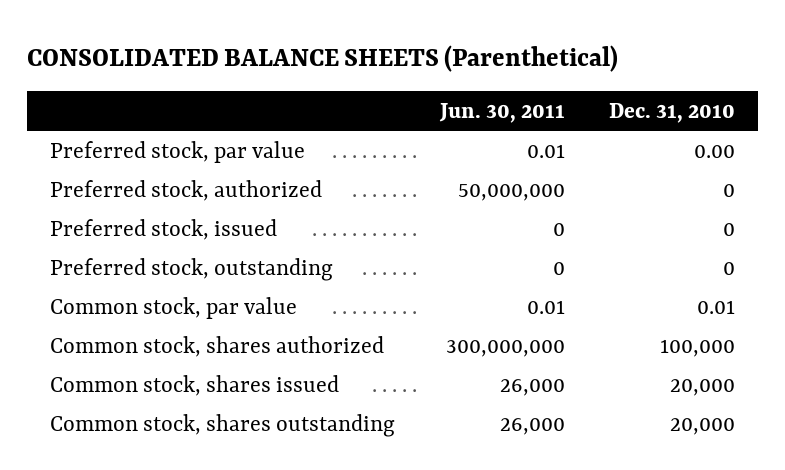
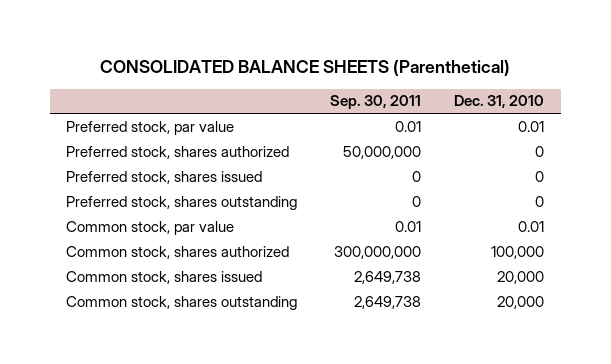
- | Jun. 30, 2011 | Dec. 31, 2010
+ | Sep. 30, 2011 | Dec. 31, 2010
- Preferred stock, par value | 0.01 | 0.00
- Preferred stock, authorized | 50,000,000 | 0
- Preferred stock, issued | 0 | 0
- Preferred stock, outstanding | 0 | 0
+ Preferred stock, par value | 0.01 | 0.01
+ Preferred stock, shares authorized | 50,000,000 | 0
+ Preferred stock, shares issued | 0 | 0
+ Preferred stock, shares outstanding | 0 | 0

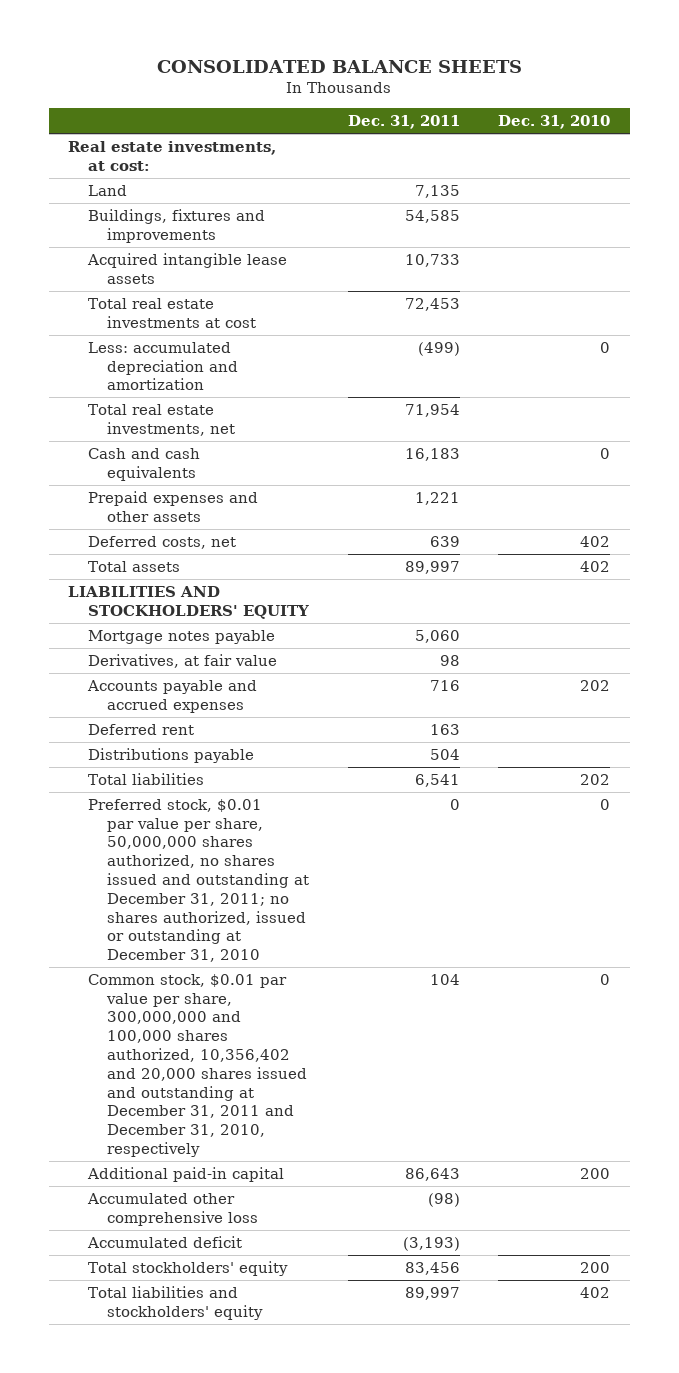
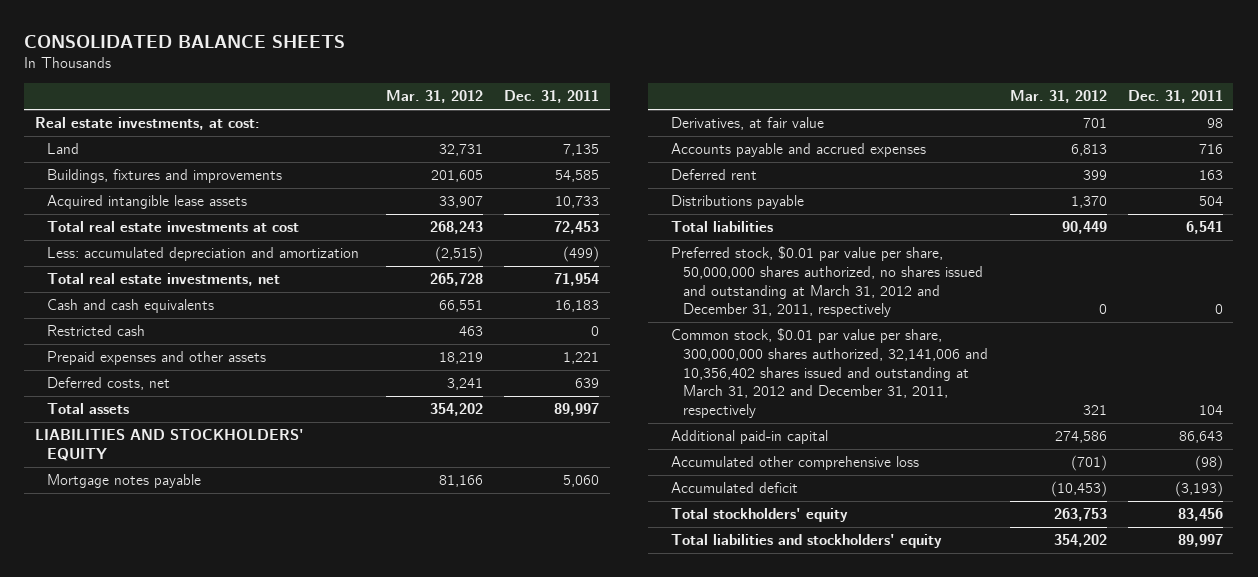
- | Dec. 31, 2011 | Dec. 31, 2010
+ | Mar. 31, 2012 | Dec. 31, 2011
+ Restricted cash | 463 | 0
- Preferred stock, $0.01 par value per share, 50,000,000 shares authorized, no shares issued and outstanding at December 31, 2011; no shares authorized, issued or outstanding at December 31, 2010 | 0 | 0
- Common stock, $0.01 par value per share, 300,000,000 and 100,000 shares authorized, 10,356,402 and 20,000 shares issued and outstanding at December 31, 2011 and December 31, 2010, respectively | 104 | 0
+ Preferred stock, $0.01 par value per share, 50,000,000 shares authorized, no shares issued and outstanding at March 31, 2012 and December 31, 2011, respectively | 0 | 0
+ Common stock, $0.01 par value per share, 300,000,000 shares authorized, 32,141,006 and 10,356,402 shares issued and outstanding at March 31, 2012 and December 31, 2011, respectively | 321 | 104

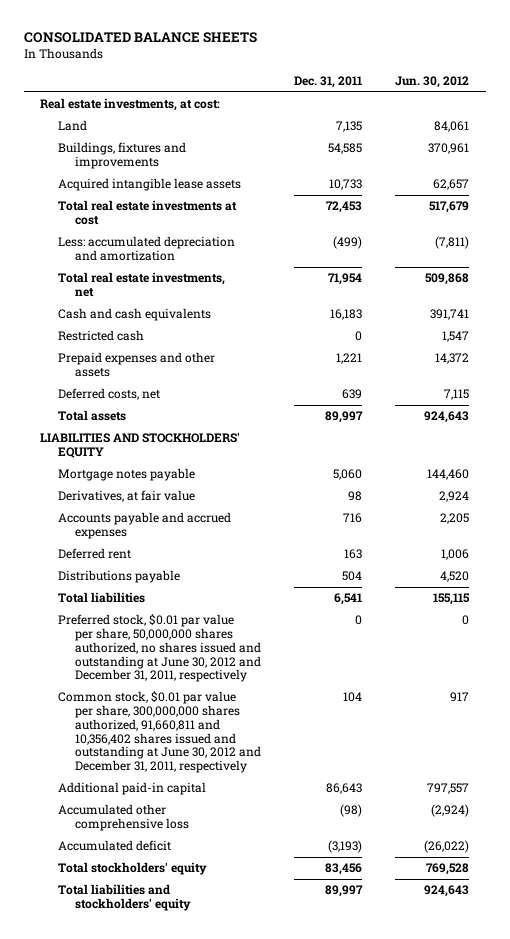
- | Mar. 31, 2012 | Dec. 31, 2011
+ | Dec. 31, 2011 | Jun. 30, 2012
- Preferred stock, $0.01 par value per share, 50,000,000 shares authorized, no shares issued and outstanding at March 31, 2012 and December 31, 2011, respectively | 0 | 0
- Common stock, $0.01 par value per share, 300,000,000 shares authorized, 32,141,006 and 10,356,402 shares issued and outstanding at March 31, 2012 and December 31, 2011, respectively | 321 | 104
+ Preferred stock, $0.01 par value per share, 50,000,000 shares authorized, no shares issued and outstanding at June 30, 2012 and December 31, 2011, respectively | 0 | 0
+ Common stock, $0.01 par value per share, 300,000,000 shares authorized, 91,660,811 and 10,356,402 shares issued and outstanding at June 30, 2012 and December 31, 2011, respectively | 104 | 917

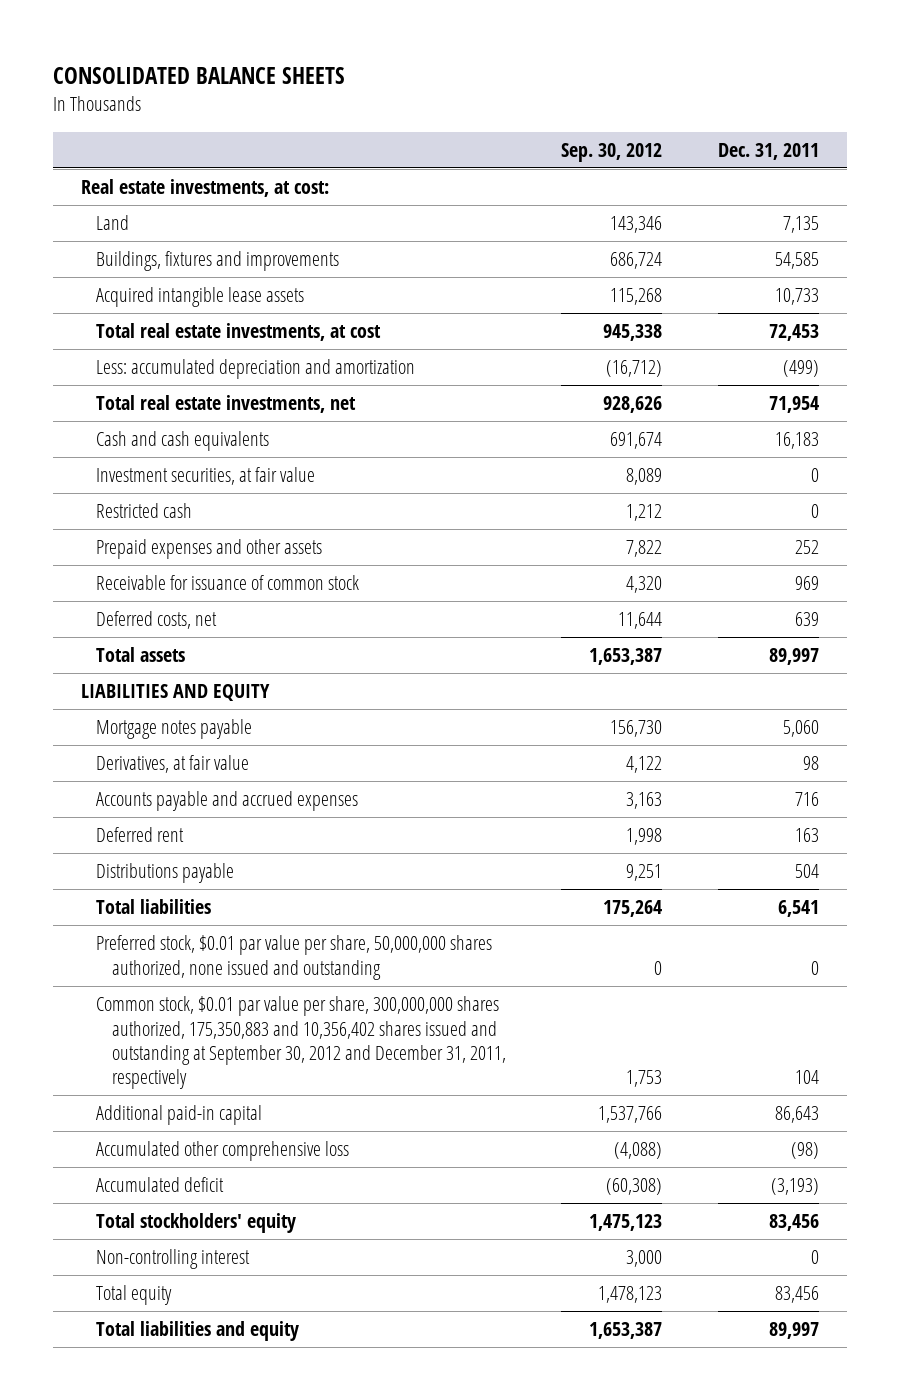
- | Dec. 31, 2011 | Jun. 30, 2012
+ | Sep. 30, 2012 | Dec. 31, 2011
- Total real estate investments at cost | 72,453 | 517,679
+ Total real estate investments, at cost | 945,338 | 72,453
+ Investment securities, at fair value | 8,089 | 0
- Prepaid expenses and other assets | 1,221 | 14,372
+ Prepaid expenses and other assets | 7,822 | 252
+ Receivable for issuance of common stock | 4,320 | 969
- LIABILITIES AND STOCKHOLDERS' EQUITY
+ LIABILITIES AND EQUITY
- Preferred stock, $0.01 par value per share, 50,000,000 shares authorized, no shares issued and outstanding at June 30, 2012 and December 31, 2011, respectively | 0 | 0
- Common stock, $0.01 par value per share, 300,000,000 shares authorized, 91,660,811 and 10,356,402 shares issued and outstanding at June 30, 2012 and December 31, 2011, respectively | 104 | 917
+ Preferred stock, $0.01 par value per share, 50,000,000 shares authorized, none issued and outstanding | 0 | 0
+ Common stock, $0.01 par value per share, 300,000,000 shares authorized, 175,350,883 and 10,356,402 shares issued and outstanding at September 30, 2012 and December 31, 2011, respectively | 1,753 | 104
- Total liabilities and stockholders' equity | 89,997 | 924,643
+ Non-controlling interest | 3,000 | 0
+ Total equity | 1,478,123 | 83,456
+ Total liabilities and equity | 1,653,387 | 89,997

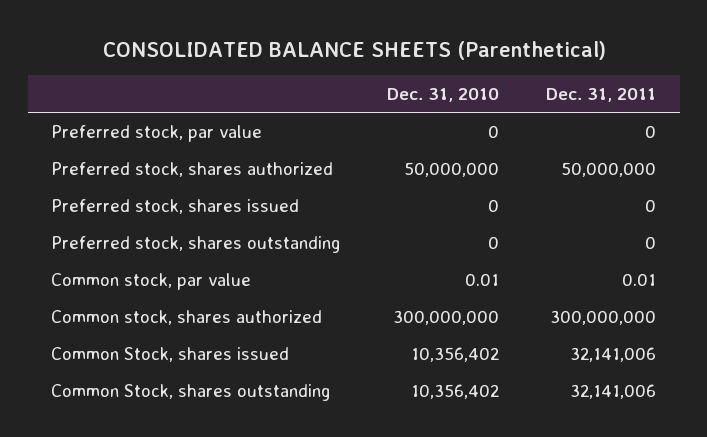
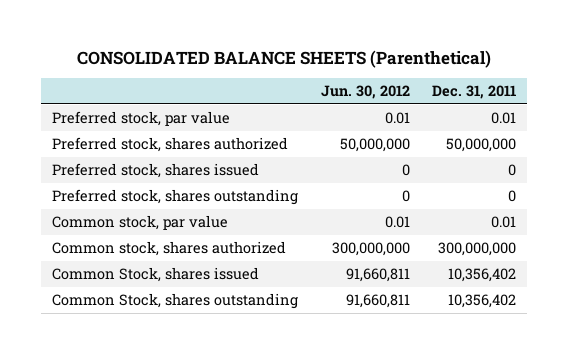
- | Dec. 31, 2010 | Dec. 31, 2011
+ | Jun. 30, 2012 | Dec. 31, 2011
- Preferred stock, par value | 0 | 0
+ Preferred stock, par value | 0.01 | 0.01
- Common Stock, shares issued | 10,356,402 | 32,141,006
- Common Stock, shares outstanding | 10,356,402 | 32,141,006
+ Common Stock, shares issued | 91,660,811 | 10,356,402
+ Common Stock, shares outstanding | 91,660,811 | 10,356,402

